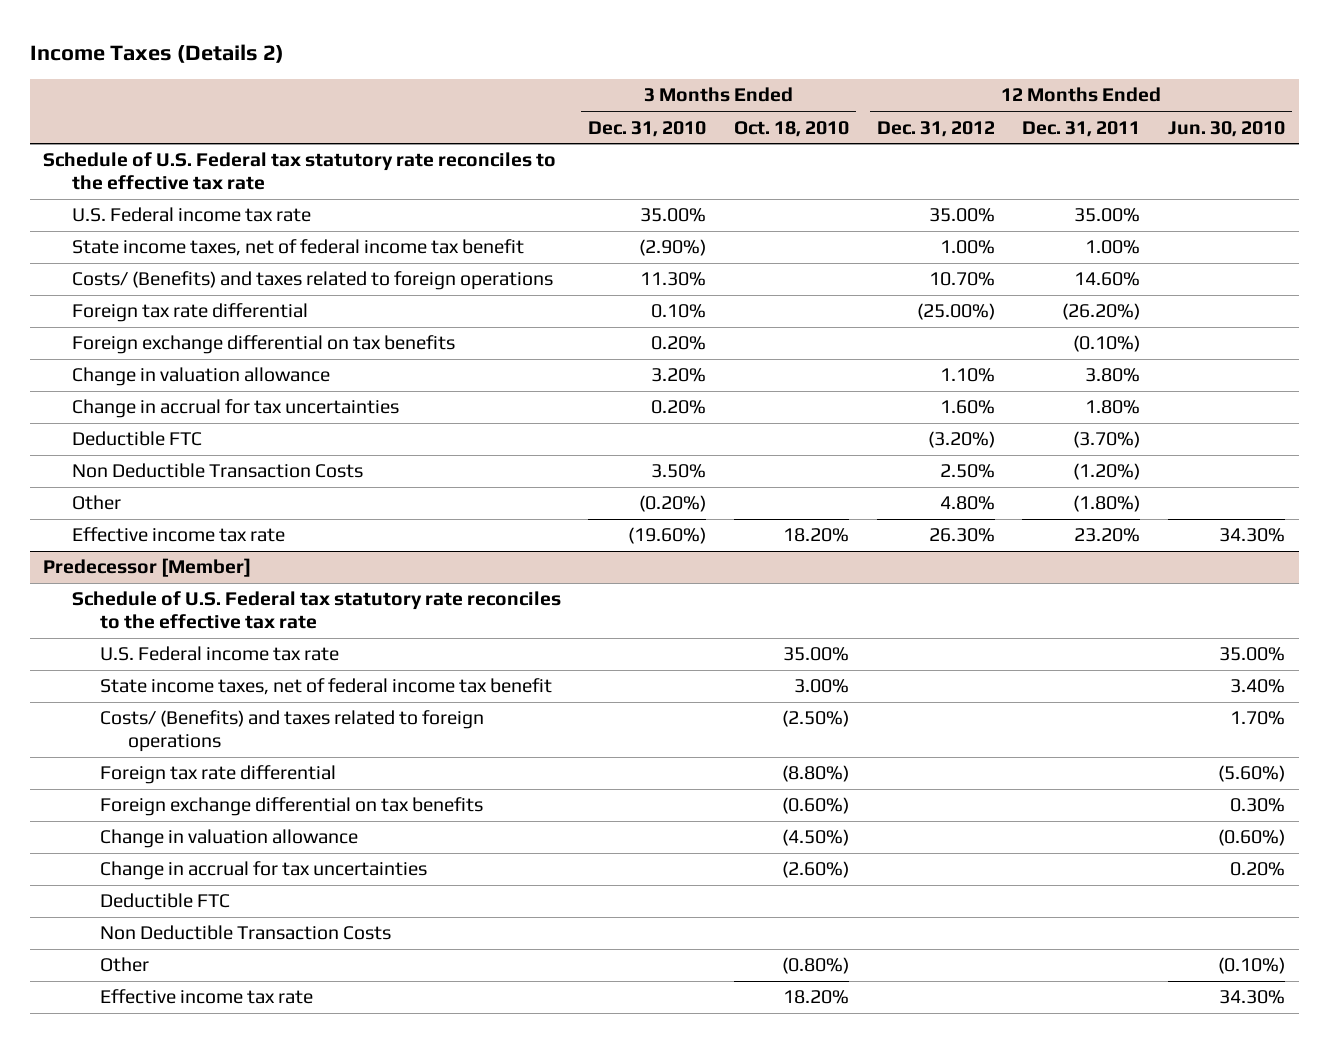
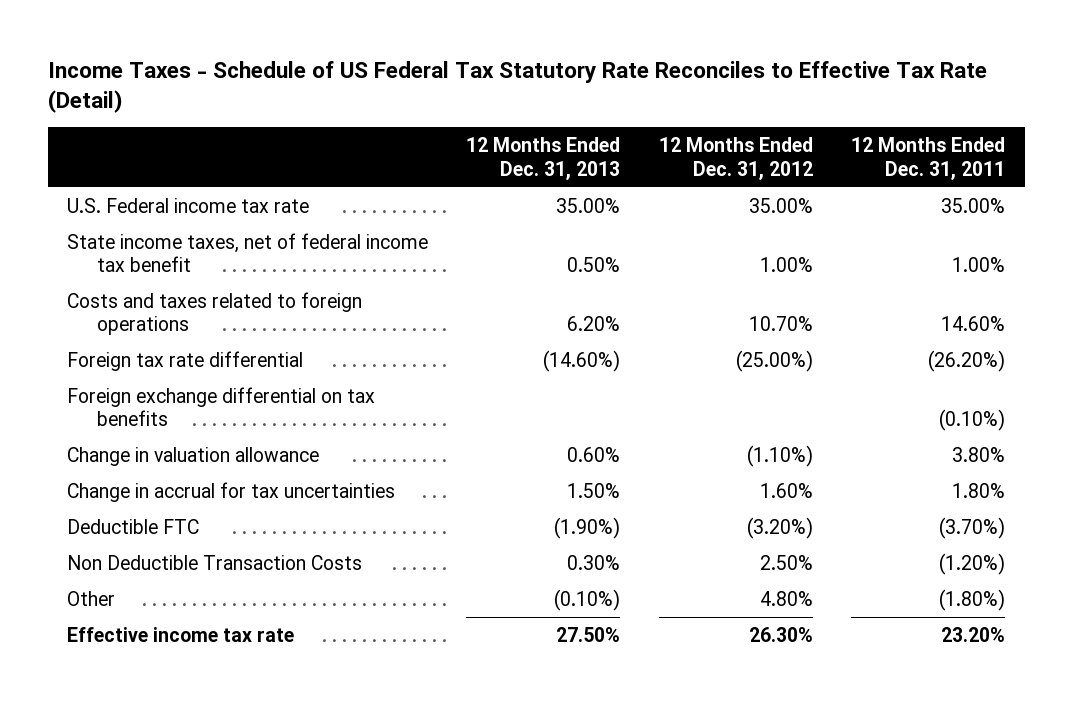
- Income Taxes (Details 2)
+ Income Taxes - Schedule of US Federal Tax Statutory Rate Reconciles to Effective Tax Rate (Detail)
- | 3 Months Ended Dec. 31, 2010 | 3 Months Ended Oct. 18, 2010 | 12 Months Ended Dec. 31, 2012 | 12 Months Ended Dec. 31, 2011 | 12 Months Ended Jun. 30, 2010
+ | 12 Months Ended Dec. 31, 2013 | 12 Months Ended Dec. 31, 2012 | 12 Months Ended Dec. 31, 2011
- Schedule of U.S. Federal tax statutory rate reconciles to the effective tax rate
- Costs/ (Benefits) and taxes related to foreign operations | 11.30% | | 10.70% | 14.60% |
+ Costs and taxes related to foreign operations | 6.20% | 10.70% | 14.60%
- Change in valuation allowance | 3.20% | | 1.10% | 3.80% |
+ Change in valuation allowance | 0.60% | (1.10%) | 3.80%
- Predecessor [Member]
- Schedule of U.S. Federal tax statutory rate reconciles to the effective tax rate
- U.S. Federal income tax rate | | 35.00% | | | 35.00%
- State income taxes, net of federal income tax benefit | | 3.00% | | | 3.40%
- Costs/ (Benefits) and taxes related to foreign operations | | (2.50%) | | | 1.70%
- Foreign tax rate differential | | (8.80%) | | | (5.60%)
- Foreign exchange differential on tax benefits | | (0.60%) | | | 0.30%
- Change in valuation allowance | | (4.50%) | | | (0.60%)
- Change in accrual for tax uncertainties | | (2.60%) | | | 0.20%
- Deductible FTC
- Non Deductible Transaction Costs
- Other | | (0.80%) | | | (0.10%)
- Effective income tax rate | | 18.20% | | | 34.30%

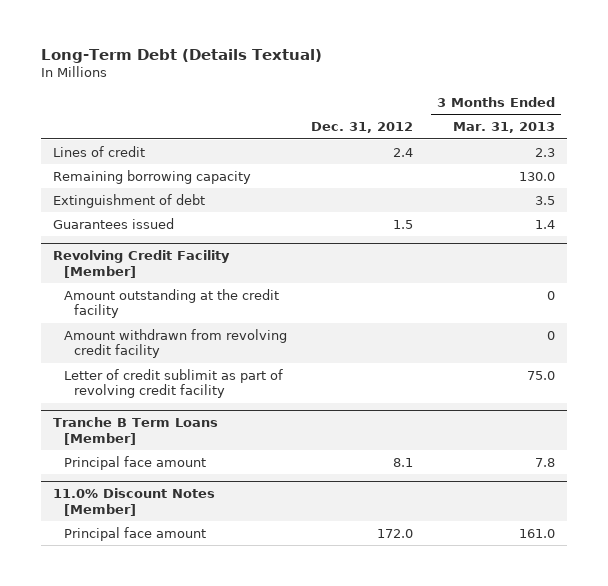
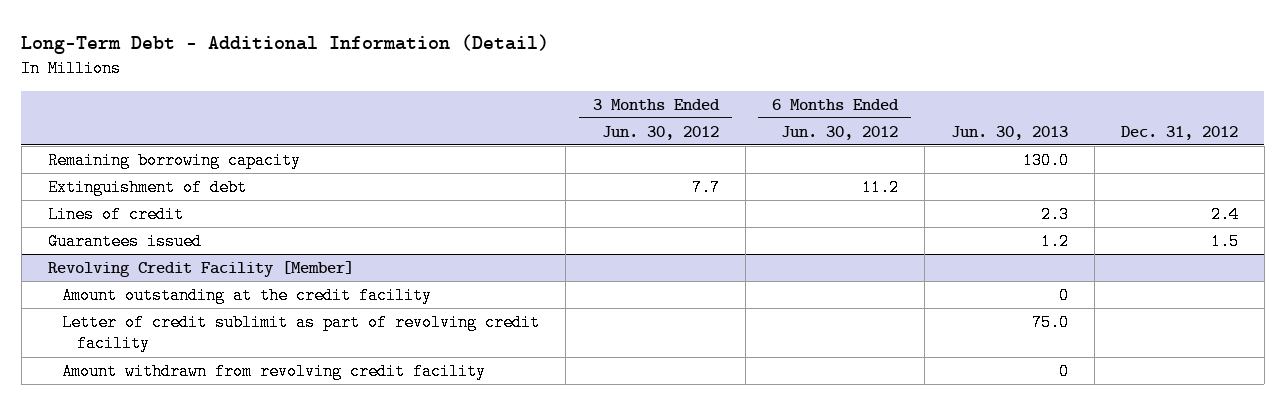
- Long-Term Debt (Details Textual)
+ Long-Term Debt - Additional Information (Detail)
- | Dec. 31, 2012 | 3 Months Ended Mar. 31, 2013
+ | 3 Months Ended Jun. 30, 2012 | 6 Months Ended Jun. 30, 2012 | Jun. 30, 2013 | Dec. 31, 2012
moved down: Lines of credit | | | 2.3 | 2.4
- Tranche B Term Loans [Member]
- Principal face amount | 8.1 | 7.8
- 11.0% Discount Notes [Member]
- Principal face amount | 172.0 | 161.0
@ Revolving Credit Facility [Member]
moved down: Amount withdrawn from revolving credit facility | | | 0 |

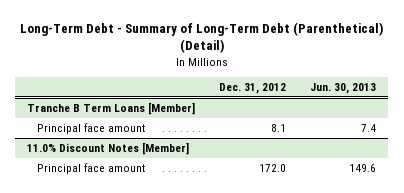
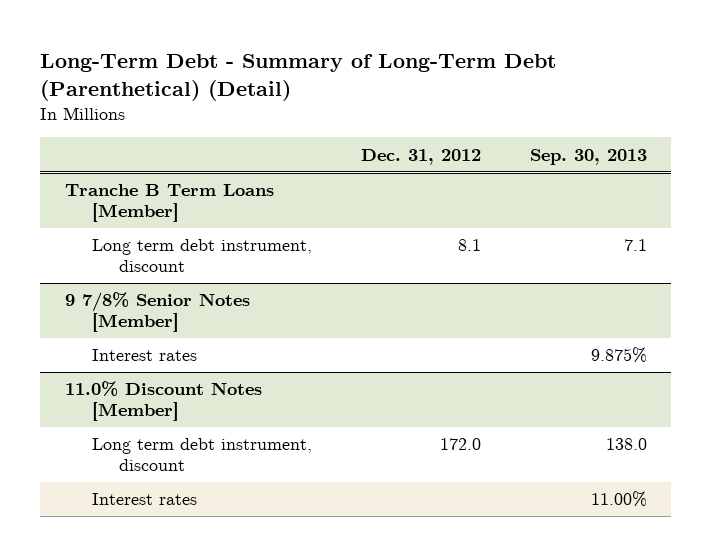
- | Dec. 31, 2012 | Jun. 30, 2013
+ | Dec. 31, 2012 | Sep. 30, 2013
@ Tranche B Term Loans [Member]
- Principal face amount | 8.1 | 7.4
+ Long term debt instrument, discount | 8.1 | 7.1
+ 9 7/8% Senior Notes [Member]
+ Interest rates | | 9.875%
@ 11.0% Discount Notes [Member]
- Principal face amount | 172.0 | 149.6
+ Long term debt instrument, discount | 172.0 | 138.0
+ Interest rates | | 11.00%

